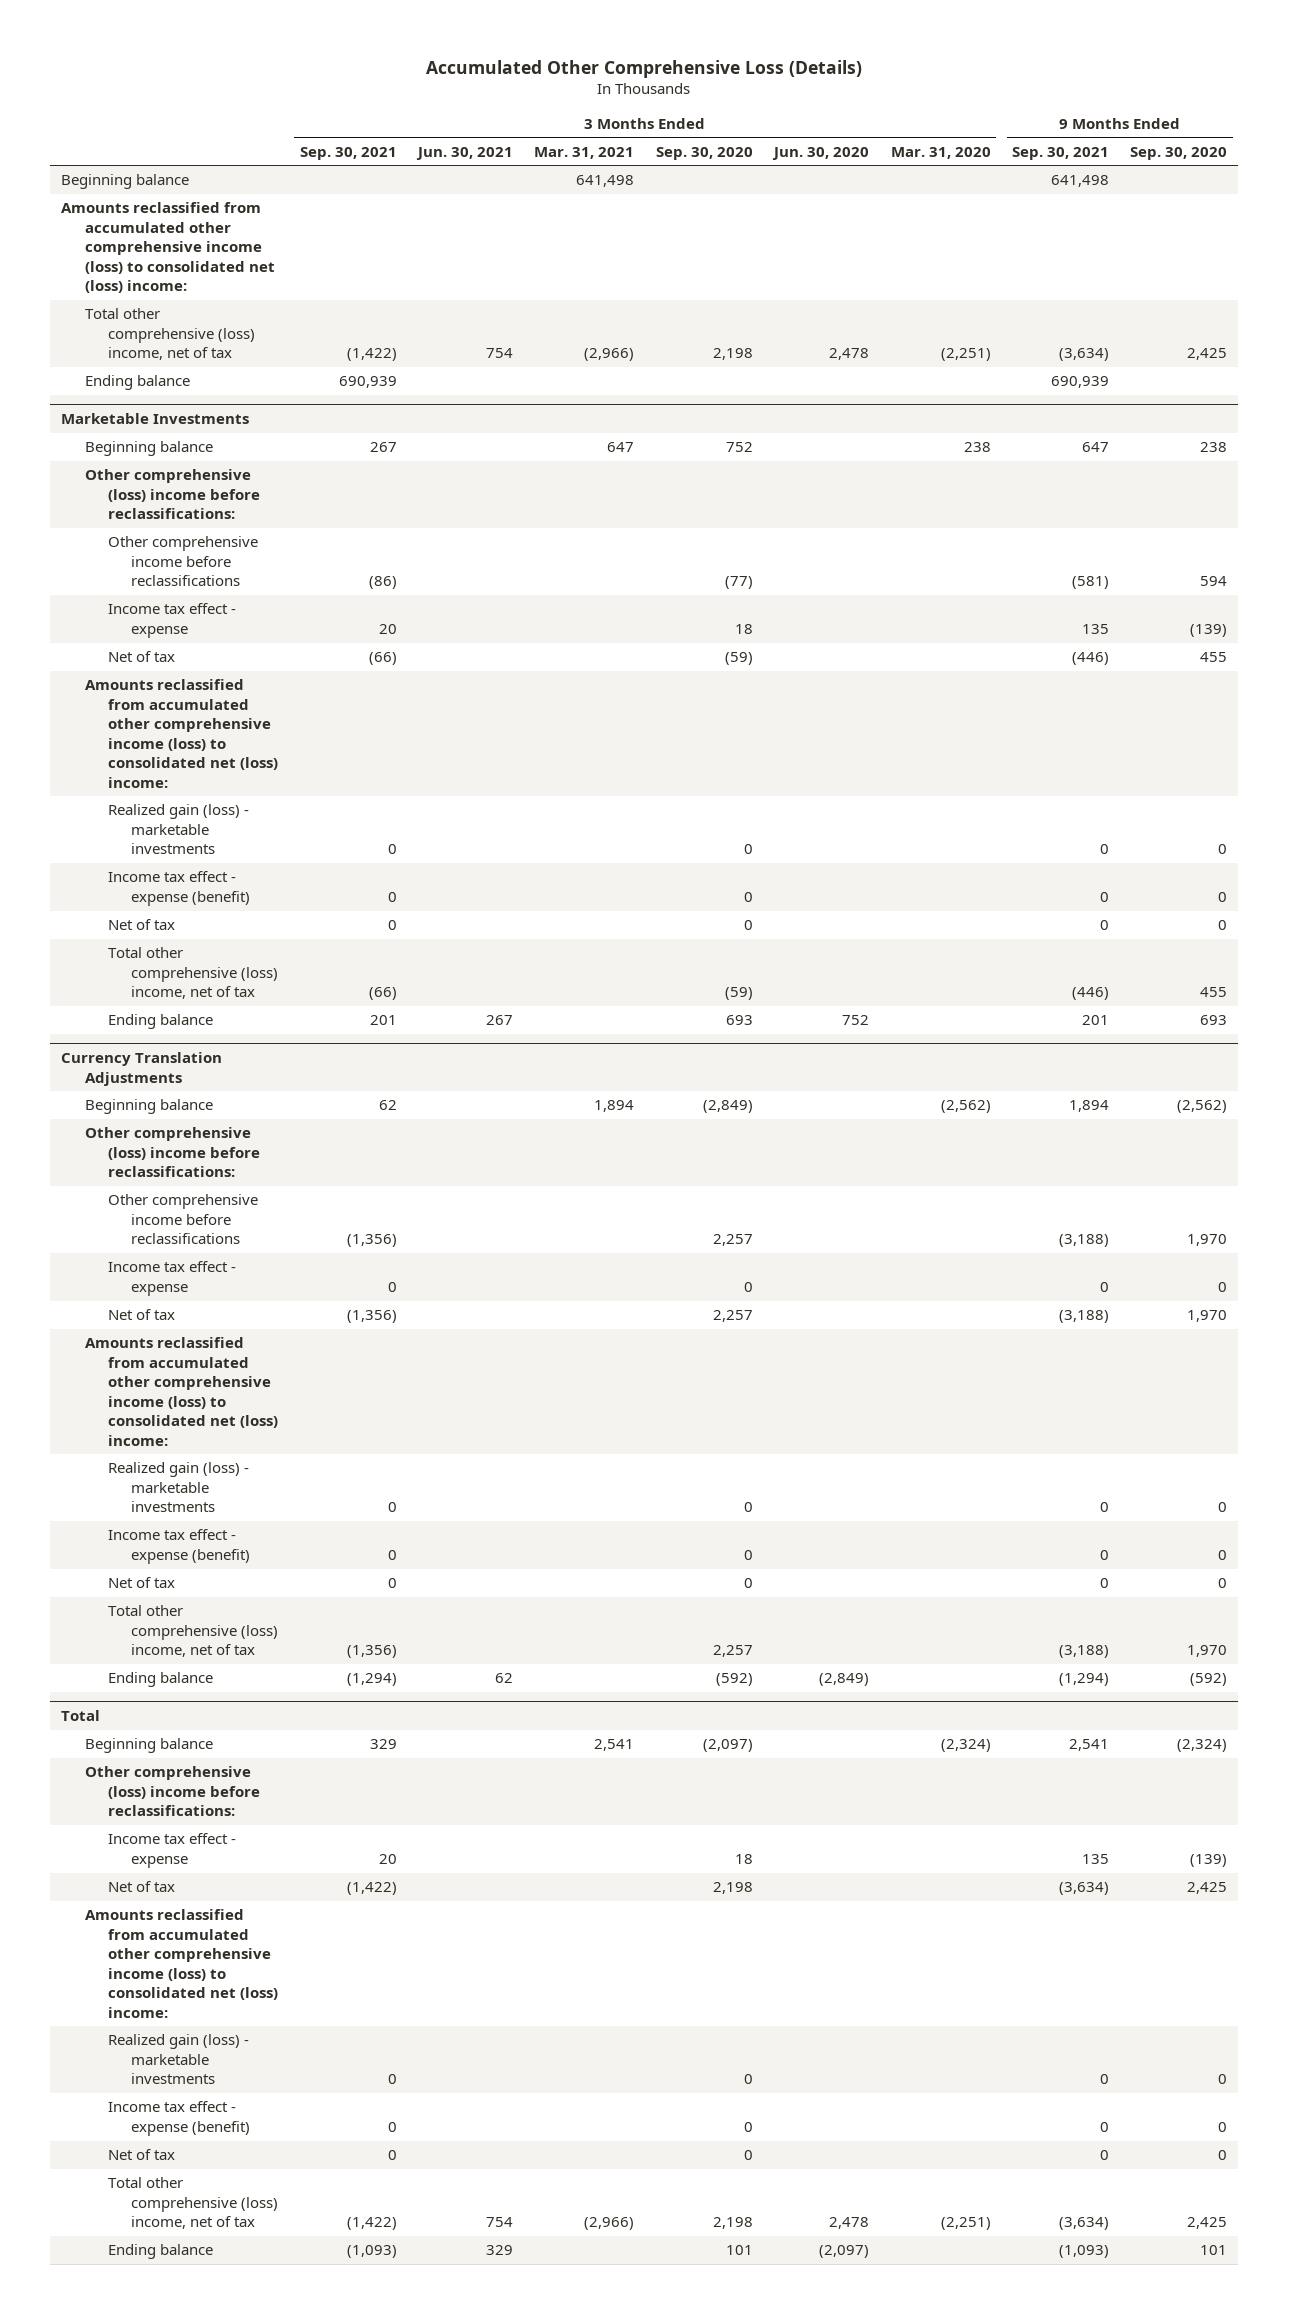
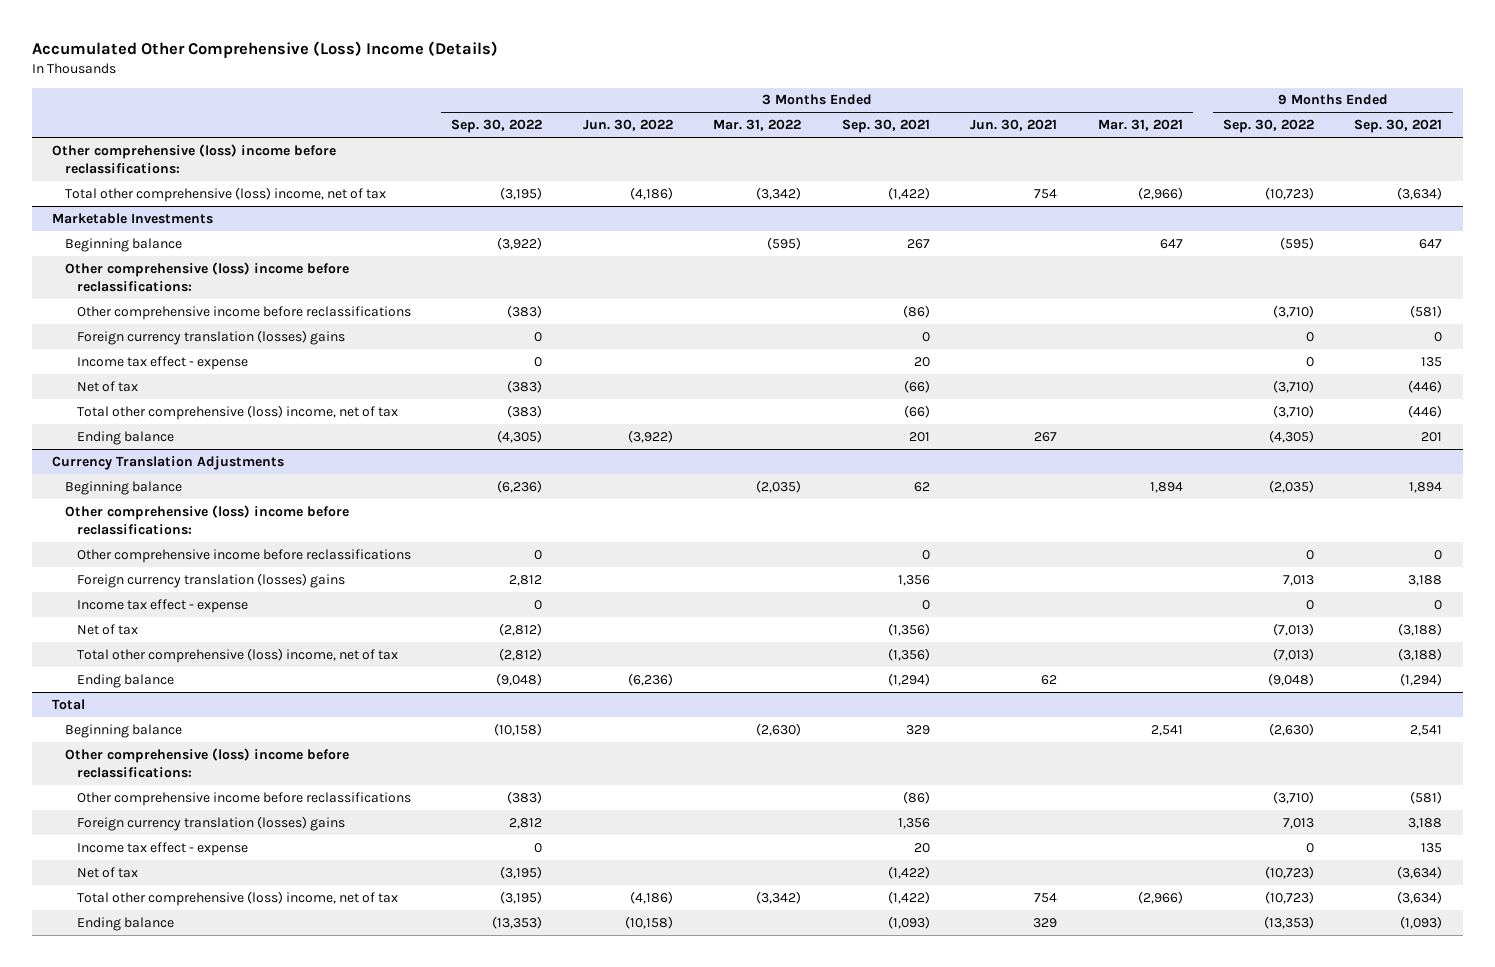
- Accumulated Other Comprehensive Loss (Details)
+ Accumulated Other Comprehensive (Loss) Income (Details)
- | 3 Months Ended Sep. 30, 2021 | 3 Months Ended Jun. 30, 2021 | 3 Months Ended Mar. 31, 2021 | 3 Months Ended Sep. 30, 2020 | 3 Months Ended Jun. 30, 2020 | 3 Months Ended Mar. 31, 2020 | 9 Months Ended Sep. 30, 2021 | 9 Months Ended Sep. 30, 2020
+ | 3 Months Ended Sep. 30, 2022 | 3 Months Ended Jun. 30, 2022 | 3 Months Ended Mar. 31, 2022 | 3 Months Ended Sep. 30, 2021 | 3 Months Ended Jun. 30, 2021 | 3 Months Ended Mar. 31, 2021 | 9 Months Ended Sep. 30, 2022 | 9 Months Ended Sep. 30, 2021
- Beginning balance | | | 641,498 | | | | 641,498 |
- Amounts reclassified from accumulated other comprehensive income (loss) to consolidated net (loss) income:
+ Other comprehensive (loss) income before reclassifications:
- Ending balance | 690,939 | | | | | | 690,939 |
@ Marketable Investments
+ Foreign currency translation (losses) gains | 0 | | | 0 | | | 0 | 0
- Amounts reclassified from accumulated other comprehensive income (loss) to consolidated net (loss) income:
- Realized gain (loss) - marketable investments | 0 | | | 0 | | | 0 | 0
- Income tax effect - expense (benefit) | 0 | | | 0 | | | 0 | 0
- Net of tax | 0 | | | 0 | | | 0 | 0
@ Currency Translation Adjustments
- Other comprehensive income before reclassifications | (1,356) | | | 2,257 | | | (3,188) | 1,970
+ Other comprehensive income before reclassifications | 0 | | | 0 | | | 0 | 0
+ Foreign currency translation (losses) gains | 2,812 | | | 1,356 | | | 7,013 | 3,188
- Amounts reclassified from accumulated other comprehensive income (loss) to consolidated net (loss) income:
- Realized gain (loss) - marketable investments | 0 | | | 0 | | | 0 | 0
- Income tax effect - expense (benefit) | 0 | | | 0 | | | 0 | 0
- Net of tax | 0 | | | 0 | | | 0 | 0
@ Total
+ Other comprehensive income before reclassifications | (383) | | | (86) | | | (3,710) | (581)
+ Foreign currency translation (losses) gains | 2,812 | | | 1,356 | | | 7,013 | 3,188
- Amounts reclassified from accumulated other comprehensive income (loss) to consolidated net (loss) income:
- Realized gain (loss) - marketable investments | 0 | | | 0 | | | 0 | 0
- Income tax effect - expense (benefit) | 0 | | | 0 | | | 0 | 0
- Net of tax | 0 | | | 0 | | | 0 | 0

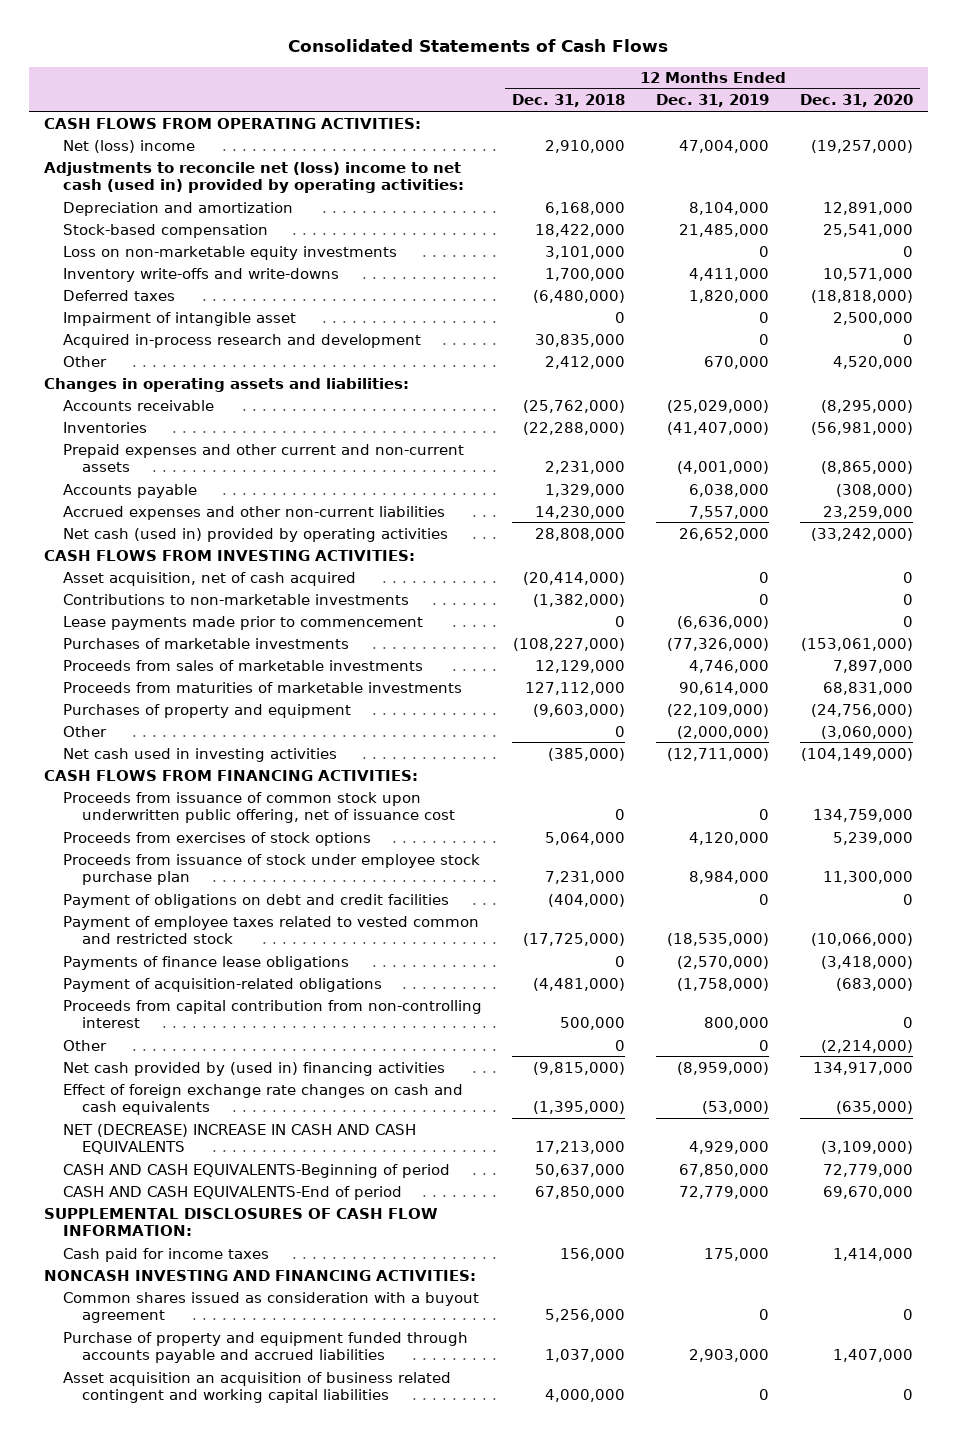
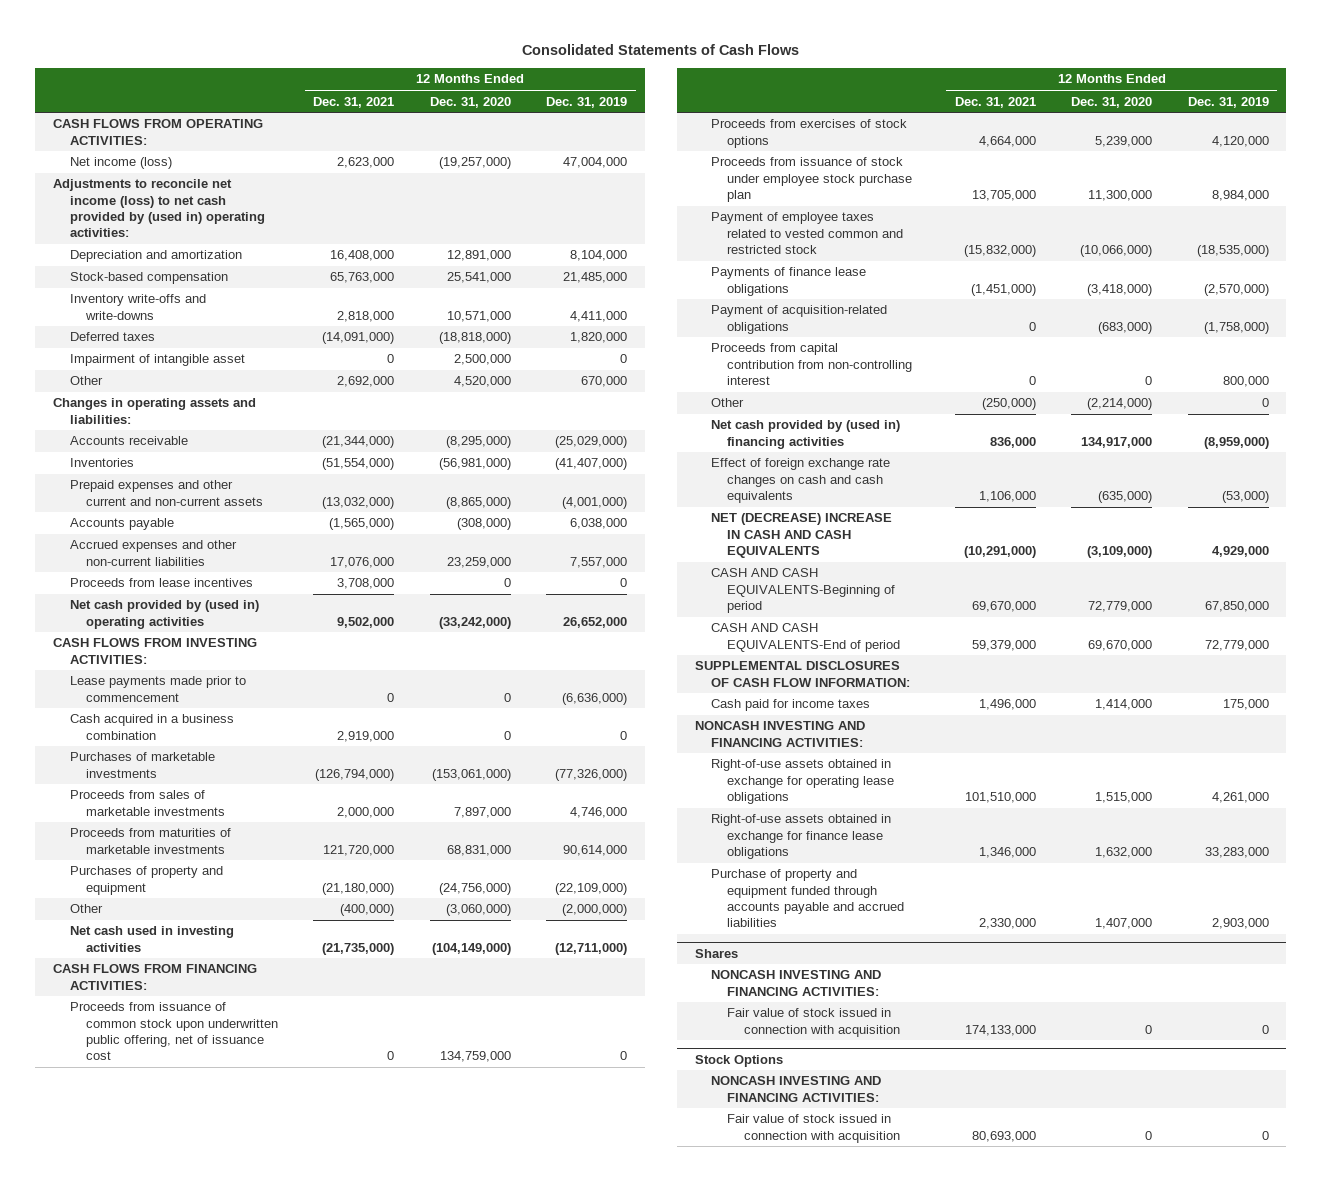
- | 12 Months Ended Dec. 31, 2018 | 12 Months Ended Dec. 31, 2019 | 12 Months Ended Dec. 31, 2020
+ | 12 Months Ended Dec. 31, 2021 | 12 Months Ended Dec. 31, 2020 | 12 Months Ended Dec. 31, 2019
- Net (loss) income | 2,910,000 | 47,004,000 | (19,257,000)
- Adjustments to reconcile net (loss) income to net cash (used in) provided by operating activities:
+ Net income (loss) | 2,623,000 | (19,257,000) | 47,004,000
+ Adjustments to reconcile net income (loss) to net cash provided by (used in) operating activities:
- Loss on non-marketable equity investments | 3,101,000 | 0 | 0
- Acquired in-process research and development | 30,835,000 | 0 | 0
- Net cash (used in) provided by operating activities | 28,808,000 | 26,652,000 | (33,242,000)
+ Proceeds from lease incentives | 3,708,000 | 0 | 0
+ Net cash provided by (used in) operating activities | 9,502,000 | (33,242,000) | 26,652,000
- Asset acquisition, net of cash acquired | (20,414,000) | 0 | 0
- Contributions to non-marketable investments | (1,382,000) | 0 | 0
+ Cash acquired in a business combination | 2,919,000 | 0 | 0
- Payment of obligations on debt and credit facilities | (404,000) | 0 | 0
- Common shares issued as consideration with a buyout agreement | 5,256,000 | 0 | 0
+ Right-of-use assets obtained in exchange for operating lease obligations | 101,510,000 | 1,515,000 | 4,261,000
+ Right-of-use assets obtained in exchange for finance lease obligations | 1,346,000 | 1,632,000 | 33,283,000
- Asset acquisition an acquisition of business related contingent and working capital liabilities | 4,000,000 | 0 | 0
+ Shares
+ NONCASH INVESTING AND FINANCING ACTIVITIES:
+ Fair value of stock issued in connection with acquisition | 174,133,000 | 0 | 0
+ Stock Options
+ NONCASH INVESTING AND FINANCING ACTIVITIES:
+ Fair value of stock issued in connection with acquisition | 80,693,000 | 0 | 0

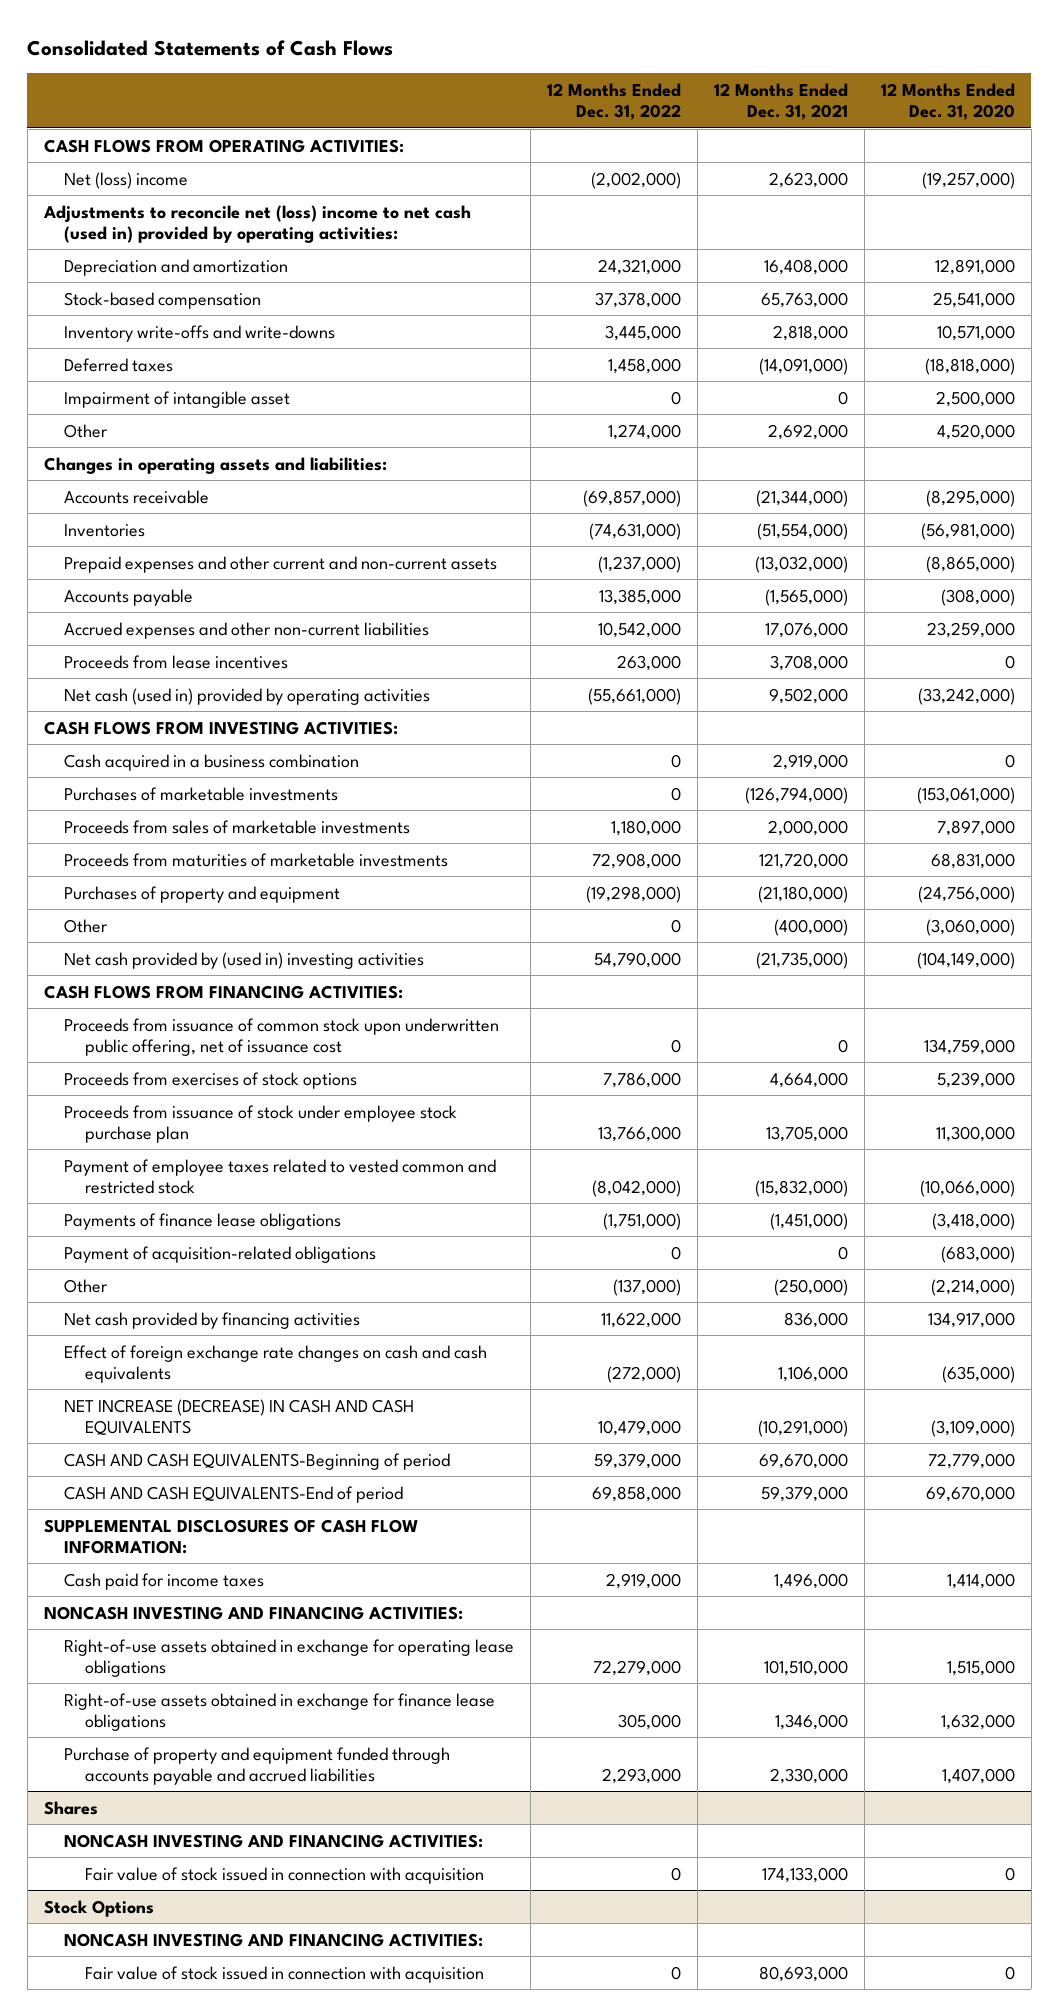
- | 12 Months Ended Dec. 31, 2021 | 12 Months Ended Dec. 31, 2020 | 12 Months Ended Dec. 31, 2019
+ | 12 Months Ended Dec. 31, 2022 | 12 Months Ended Dec. 31, 2021 | 12 Months Ended Dec. 31, 2020
- Net income (loss) | 2,623,000 | (19,257,000) | 47,004,000
- Adjustments to reconcile net income (loss) to net cash provided by (used in) operating activities:
+ Net (loss) income | (2,002,000) | 2,623,000 | (19,257,000)
+ Adjustments to reconcile net (loss) income to net cash (used in) provided by operating activities:
- Net cash provided by (used in) operating activities | 9,502,000 | (33,242,000) | 26,652,000
+ Net cash (used in) provided by operating activities | (55,661,000) | 9,502,000 | (33,242,000)
- Lease payments made prior to commencement | 0 | 0 | (6,636,000)
- Net cash used in investing activities | (21,735,000) | (104,149,000) | (12,711,000)
+ Net cash provided by (used in) investing activities | 54,790,000 | (21,735,000) | (104,149,000)
- Proceeds from capital contribution from non-controlling interest | 0 | 0 | 800,000
- Net cash provided by (used in) financing activities | 836,000 | 134,917,000 | (8,959,000)
+ Net cash provided by financing activities | 11,622,000 | 836,000 | 134,917,000
- NET (DECREASE) INCREASE IN CASH AND CASH EQUIVALENTS | (10,291,000) | (3,109,000) | 4,929,000
+ NET INCREASE (DECREASE) IN CASH AND CASH EQUIVALENTS | 10,479,000 | (10,291,000) | (3,109,000)

